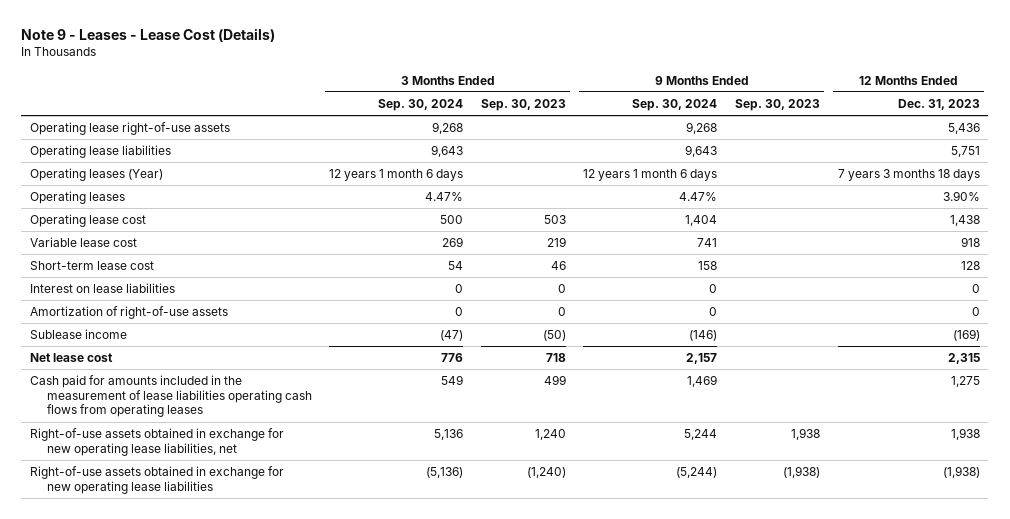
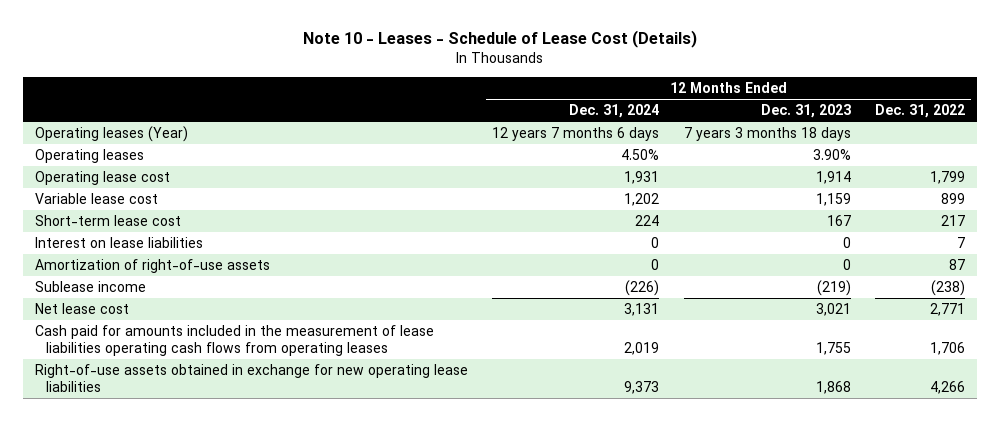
- Note 9 - Leases - Lease Cost (Details)
+ Note 10 - Leases - Schedule of Lease Cost (Details)
- | 3 Months Ended Sep. 30, 2024 | 3 Months Ended Sep. 30, 2023 | 9 Months Ended Sep. 30, 2024 | 9 Months Ended Sep. 30, 2023 | 12 Months Ended Dec. 31, 2023
+ | 12 Months Ended Dec. 31, 2024 | 12 Months Ended Dec. 31, 2023 | 12 Months Ended Dec. 31, 2022
- Operating lease right-of-use assets | 9,268 | | 9,268 | | 5,436
- Operating lease liabilities | 9,643 | | 9,643 | | 5,751
- Operating lease cost | 500 | 503 | 1,404 | | 1,438
- Variable lease cost | 269 | 219 | 741 | | 918
- Short-term lease cost | 54 | 46 | 158 | | 128
+ Operating lease cost | 1,931 | 1,914 | 1,799
+ Variable lease cost | 1,202 | 1,159 | 899
+ Short-term lease cost | 224 | 167 | 217
- Sublease income | (47) | (50) | (146) | | (169)
- Net lease cost | 776 | 718 | 2,157 | | 2,315
- Cash paid for amounts included in the measurement of lease liabilities operating cash flows from operating leases | 549 | 499 | 1,469 | | 1,275
- Right-of-use assets obtained in exchange for new operating lease liabilities, net | 5,136 | 1,240 | 5,244 | 1,938 | 1,938
- Right-of-use assets obtained in exchange for new operating lease liabilities | (5,136) | (1,240) | (5,244) | (1,938) | (1,938)
+ Sublease income | (226) | (219) | (238)
+ Net lease cost | 3,131 | 3,021 | 2,771
+ Cash paid for amounts included in the measurement of lease liabilities operating cash flows from operating leases | 2,019 | 1,755 | 1,706
+ Right-of-use assets obtained in exchange for new operating lease liabilities | 9,373 | 1,868 | 4,266

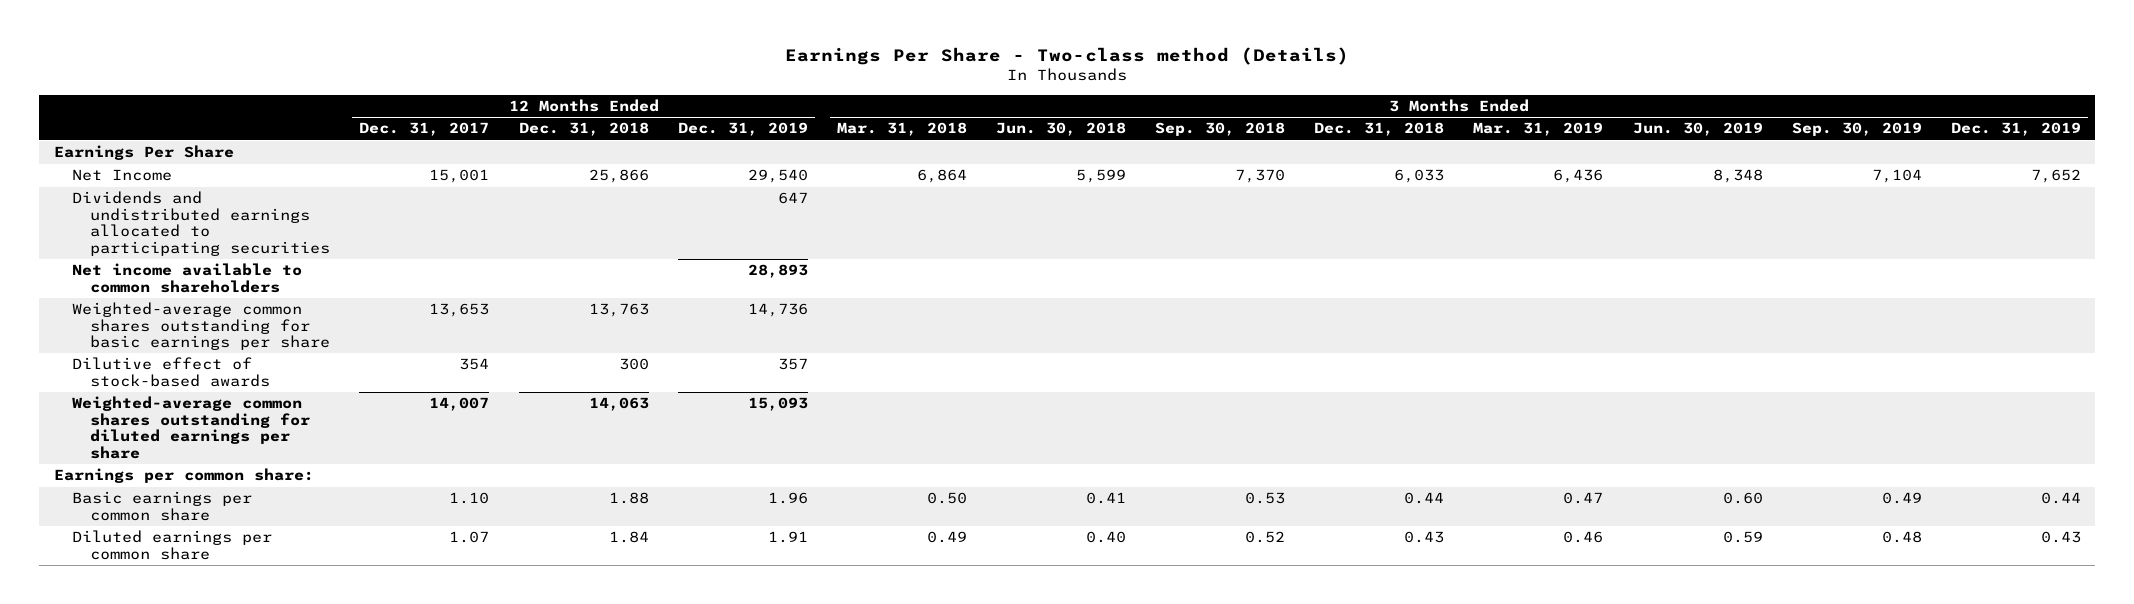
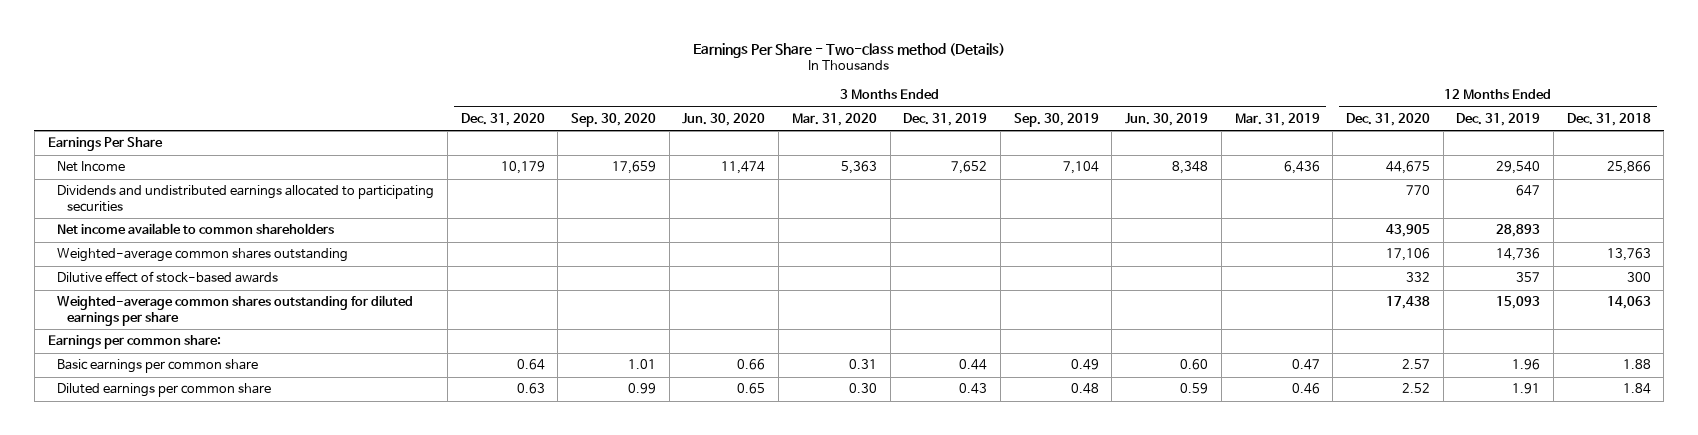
- | 12 Months Ended Dec. 31, 2017 | 12 Months Ended Dec. 31, 2018 | 12 Months Ended Dec. 31, 2019 | 3 Months Ended Mar. 31, 2018 | 3 Months Ended Jun. 30, 2018 | 3 Months Ended Sep. 30, 2018 | 3 Months Ended Dec. 31, 2018 | 3 Months Ended Mar. 31, 2019 | 3 Months Ended Jun. 30, 2019 | 3 Months Ended Sep. 30, 2019 | 3 Months Ended Dec. 31, 2019
+ | 3 Months Ended Dec. 31, 2020 | 3 Months Ended Sep. 30, 2020 | 3 Months Ended Jun. 30, 2020 | 3 Months Ended Mar. 31, 2020 | 3 Months Ended Dec. 31, 2019 | 3 Months Ended Sep. 30, 2019 | 3 Months Ended Jun. 30, 2019 | 3 Months Ended Mar. 31, 2019 | 12 Months Ended Dec. 31, 2020 | 12 Months Ended Dec. 31, 2019 | 12 Months Ended Dec. 31, 2018
- Weighted-average common shares outstanding for basic earnings per share | 13,653 | 13,763 | 14,736 | | | | | | | |
+ Weighted-average common shares outstanding | | | | | | | | | 17,106 | 14,736 | 13,763

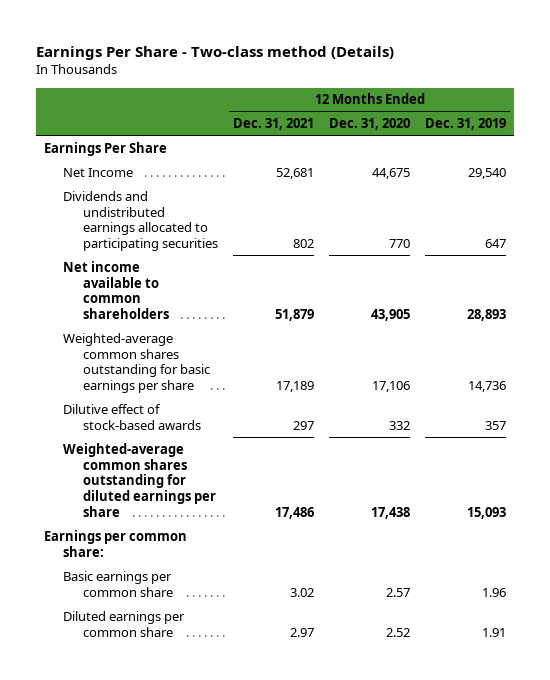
- | 3 Months Ended Dec. 31, 2020 | 3 Months Ended Sep. 30, 2020 | 3 Months Ended Jun. 30, 2020 | 3 Months Ended Mar. 31, 2020 | 3 Months Ended Dec. 31, 2019 | 3 Months Ended Sep. 30, 2019 | 3 Months Ended Jun. 30, 2019 | 3 Months Ended Mar. 31, 2019 | 12 Months Ended Dec. 31, 2020 | 12 Months Ended Dec. 31, 2019 | 12 Months Ended Dec. 31, 2018
+ | 12 Months Ended Dec. 31, 2021 | 12 Months Ended Dec. 31, 2020 | 12 Months Ended Dec. 31, 2019
- Weighted-average common shares outstanding | | | | | | | | | 17,106 | 14,736 | 13,763
+ Weighted-average common shares outstanding for basic earnings per share | 17,189 | 17,106 | 14,736

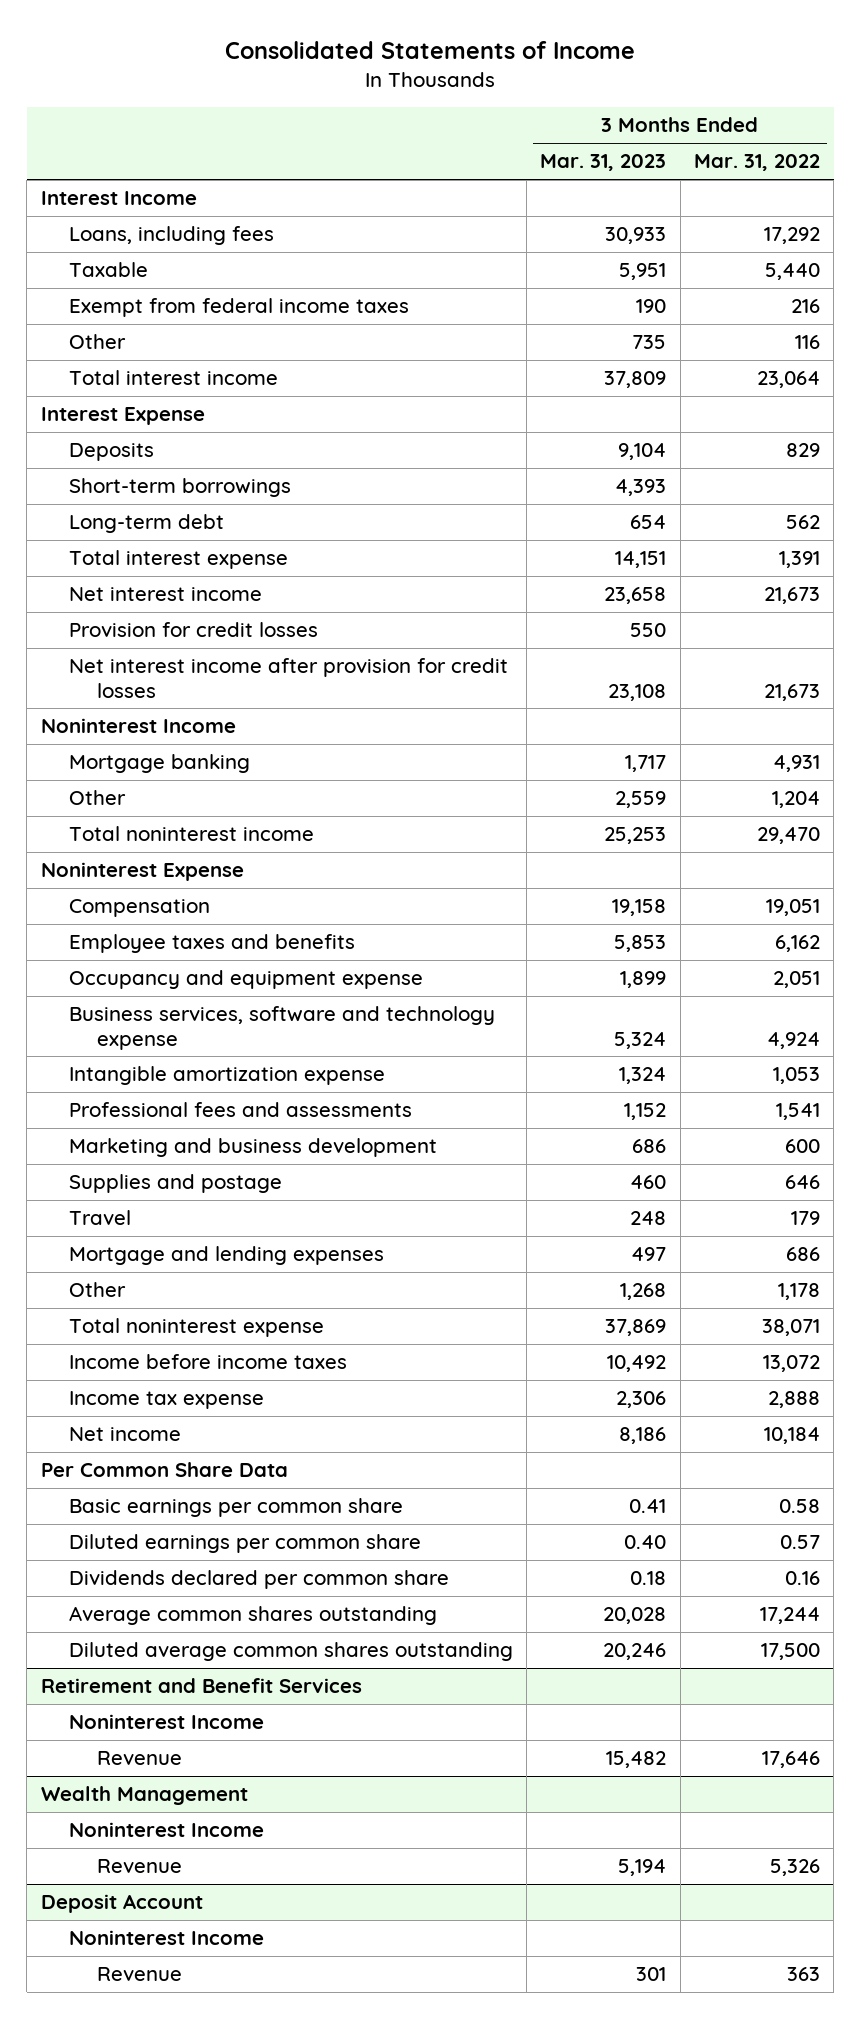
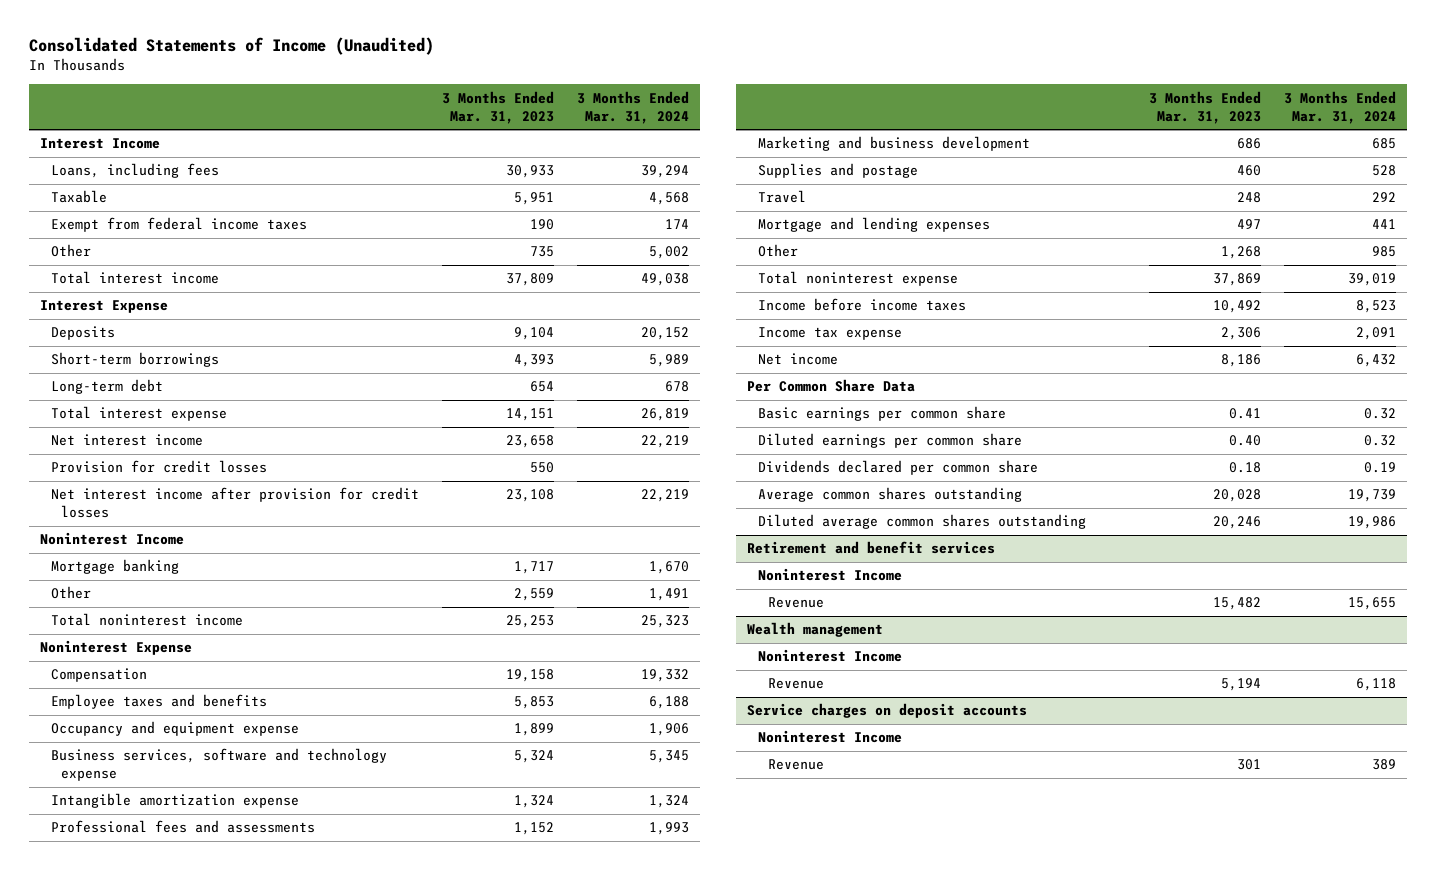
- Consolidated Statements of Income
+ Consolidated Statements of Income (Unaudited)
- | 3 Months Ended Mar. 31, 2023 | 3 Months Ended Mar. 31, 2022
+ | 3 Months Ended Mar. 31, 2023 | 3 Months Ended Mar. 31, 2024
- Retirement and Benefit Services
+ Retirement and benefit services
- Wealth Management
+ Wealth management
- Deposit Account
+ Service charges on deposit accounts

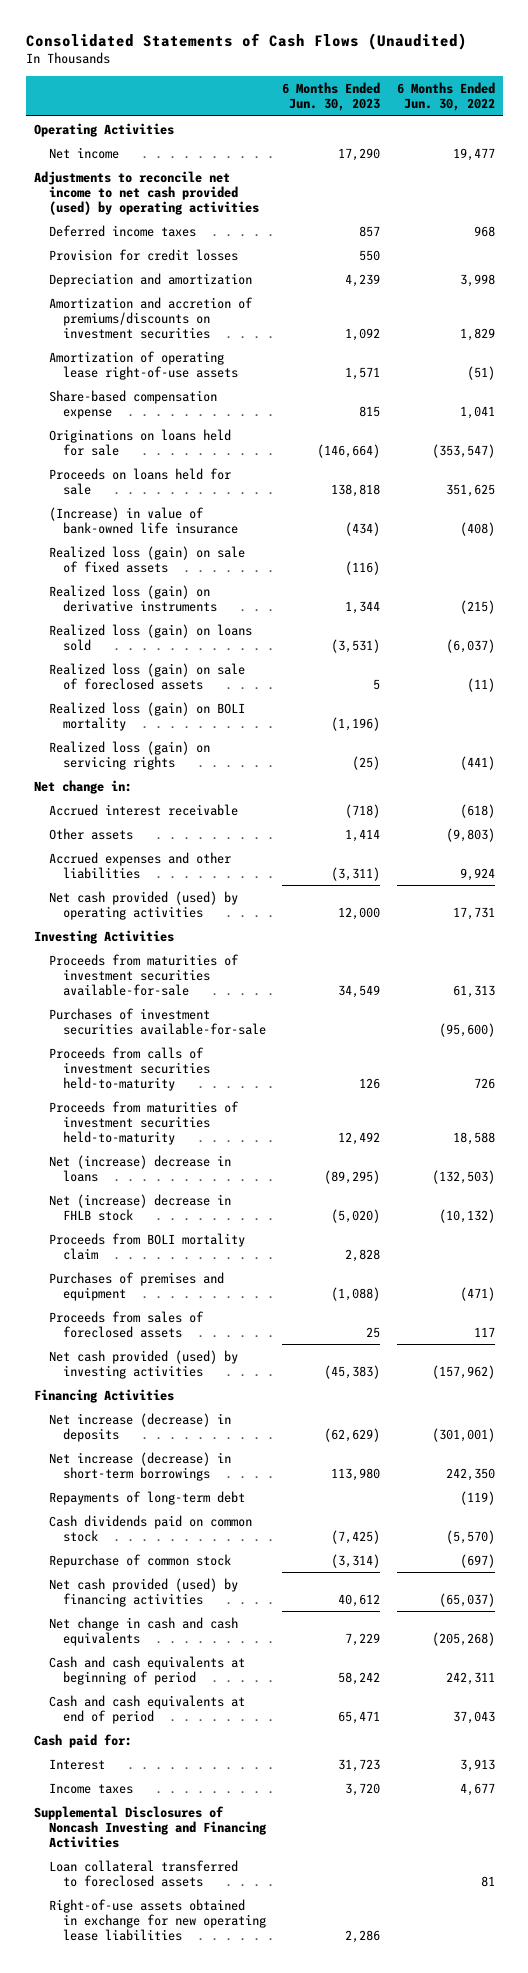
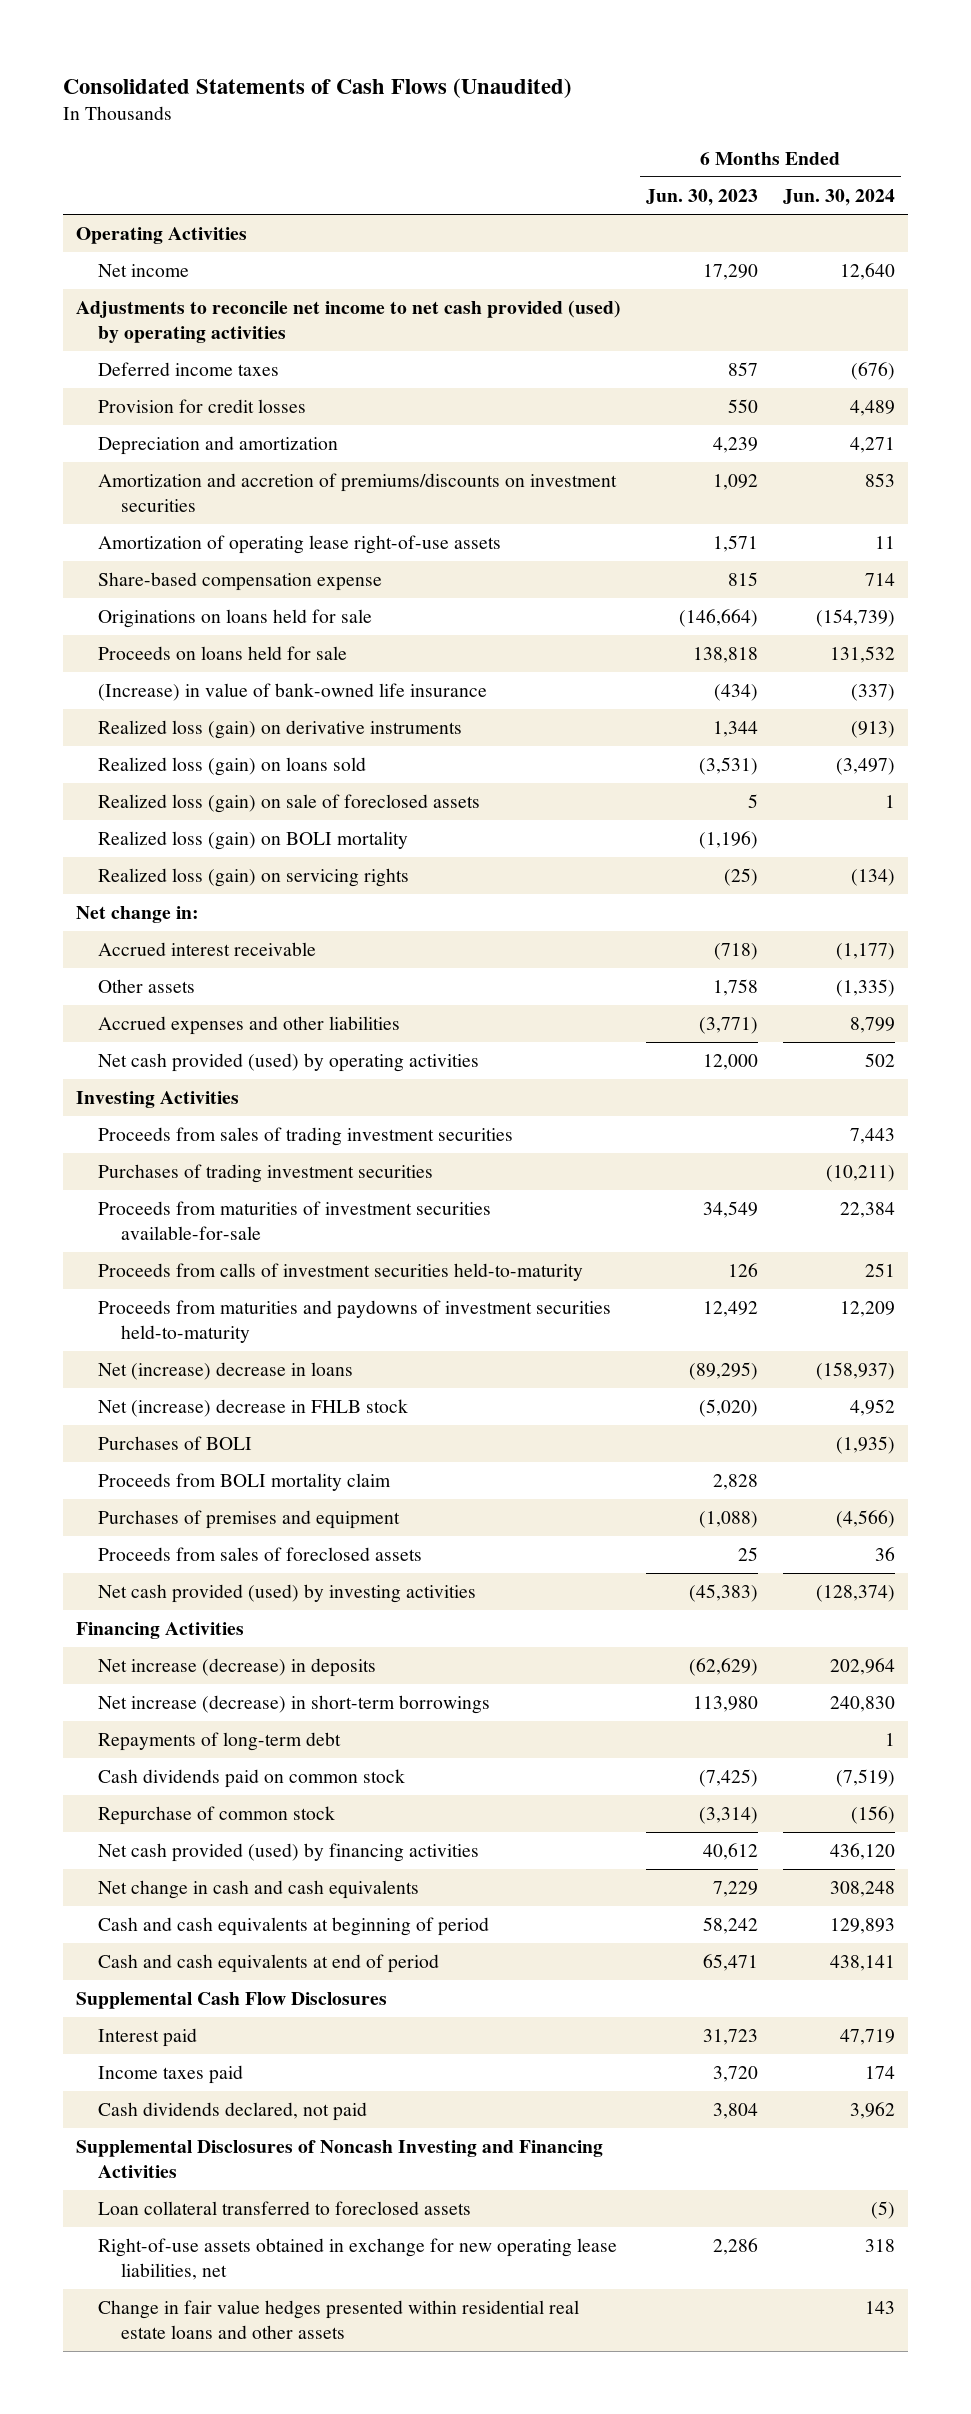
- | 6 Months Ended Jun. 30, 2023 | 6 Months Ended Jun. 30, 2022
+ | 6 Months Ended Jun. 30, 2023 | 6 Months Ended Jun. 30, 2024
- Realized loss (gain) on sale of fixed assets | (116) |
- Other assets | 1,414 | (9,803)
- Accrued expenses and other liabilities | (3,311) | 9,924
+ Other assets | 1,758 | (1,335)
+ Accrued expenses and other liabilities | (3,771) | 8,799
+ Proceeds from sales of trading investment securities | | 7,443
+ Purchases of trading investment securities | | (10,211)
- Purchases of investment securities available-for-sale | | (95,600)
- Proceeds from maturities of investment securities held-to-maturity | 12,492 | 18,588
+ Proceeds from maturities and paydowns of investment securities held-to-maturity | 12,492 | 12,209
+ Purchases of BOLI | | (1,935)
- Cash paid for:
- Interest | 31,723 | 3,913
- Income taxes | 3,720 | 4,677
+ Supplemental Cash Flow Disclosures
+ Interest paid | 31,723 | 47,719
+ Income taxes paid | 3,720 | 174
+ Cash dividends declared, not paid | 3,804 | 3,962
- Right-of-use assets obtained in exchange for new operating lease liabilities | 2,286 |
+ Right-of-use assets obtained in exchange for new operating lease liabilities, net | 2,286 | 318
+ Change in fair value hedges presented within residential real estate loans and other assets | | 143

